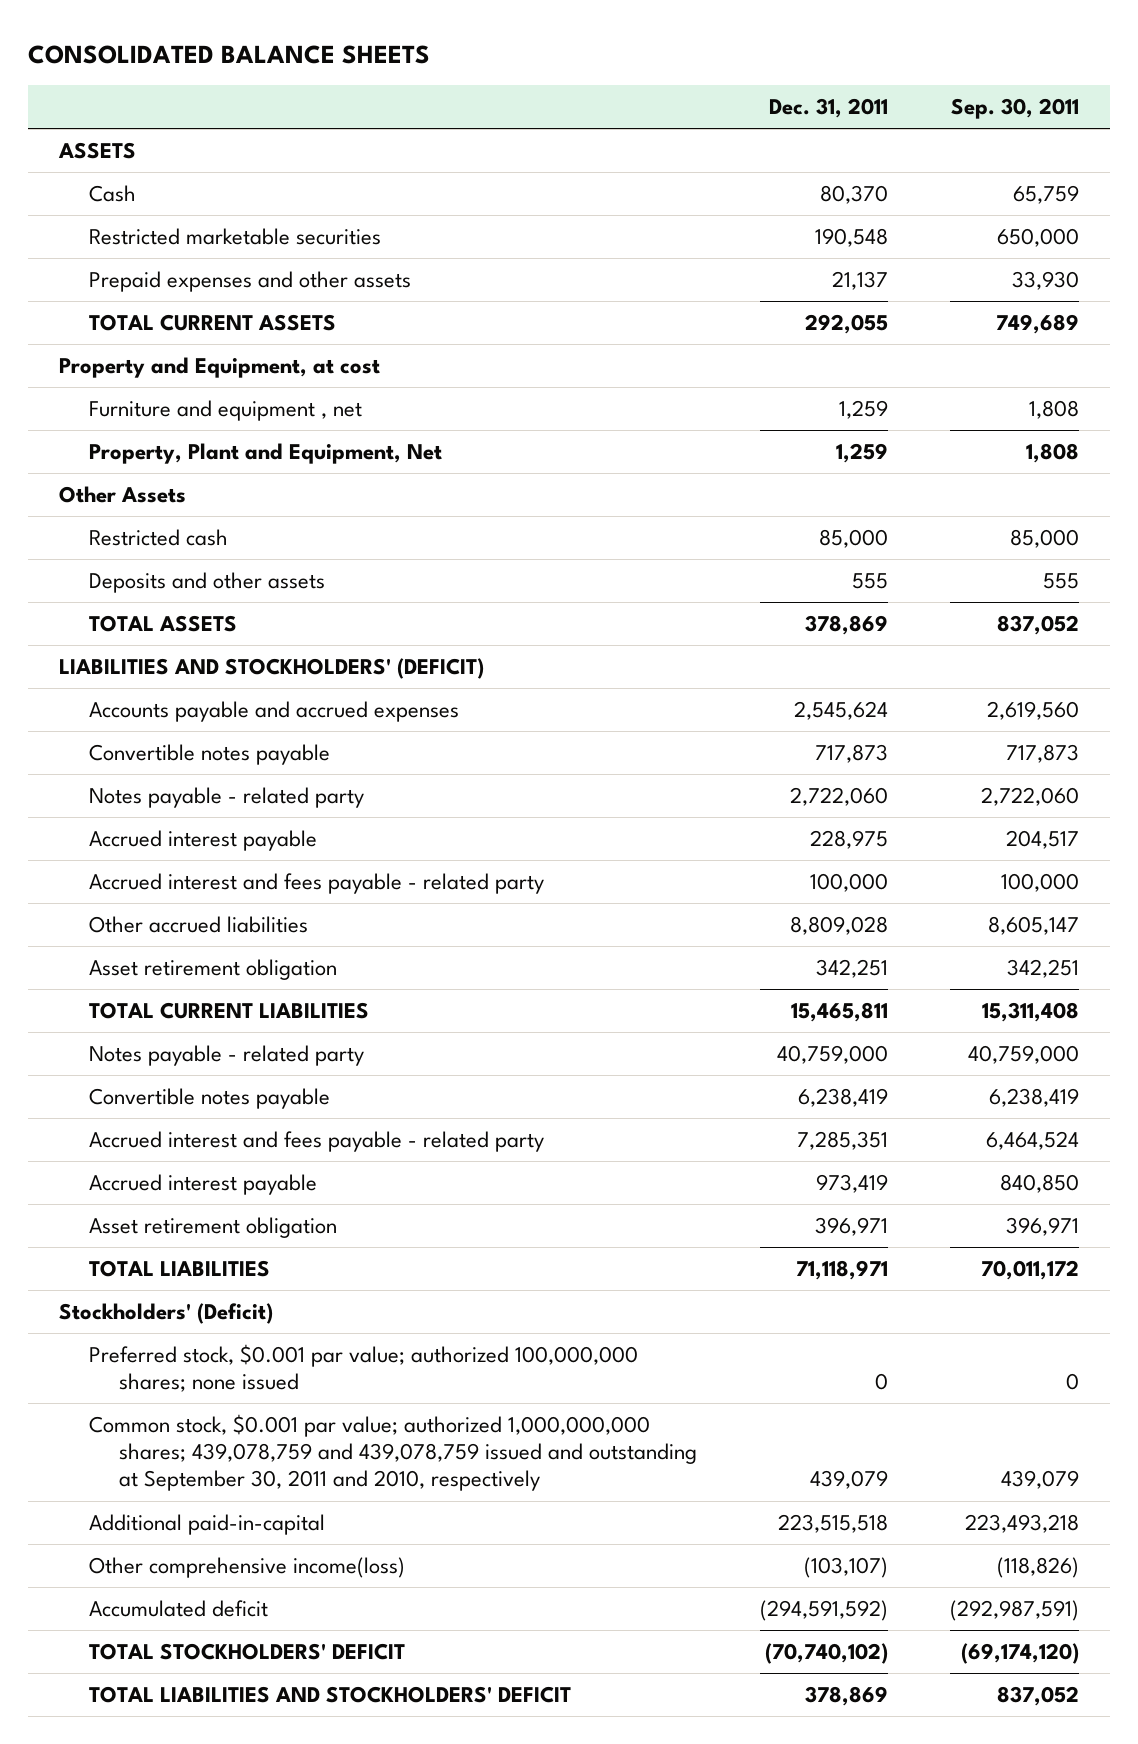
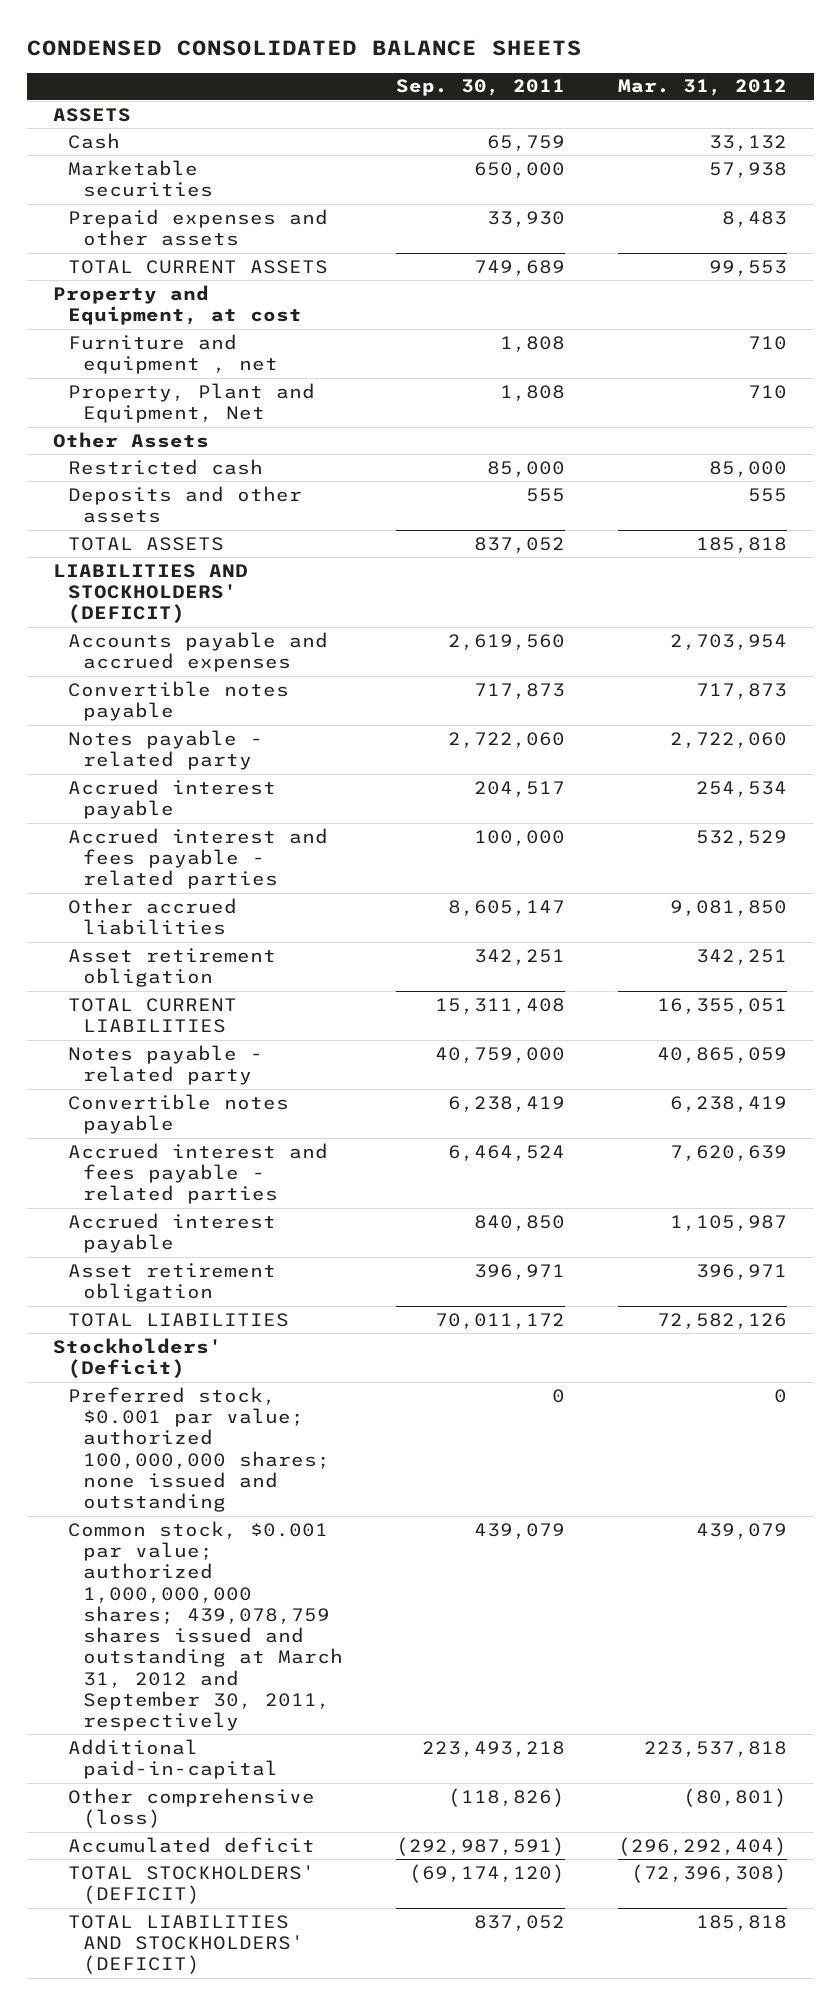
- CONSOLIDATED BALANCE SHEETS
+ CONDENSED CONSOLIDATED BALANCE SHEETS
- | Dec. 31, 2011 | Sep. 30, 2011
+ | Sep. 30, 2011 | Mar. 31, 2012
- Restricted marketable securities | 190,548 | 650,000
+ Marketable securities | 650,000 | 57,938
- Accrued interest and fees payable - related party | 100,000 | 100,000
+ Accrued interest and fees payable - related parties | 100,000 | 532,529
- Accrued interest and fees payable - related party | 7,285,351 | 6,464,524
+ Accrued interest and fees payable - related parties | 6,464,524 | 7,620,639
- Preferred stock, $0.001 par value; authorized 100,000,000 shares; none issued | 0 | 0
- Common stock, $0.001 par value; authorized 1,000,000,000 shares; 439,078,759 and 439,078,759 issued and outstanding at September 30, 2011 and 2010, respectively | 439,079 | 439,079
+ Preferred stock, $0.001 par value; authorized 100,000,000 shares; none issued and outstanding | 0 | 0
+ Common stock, $0.001 par value; authorized 1,000,000,000 shares; 439,078,759 shares issued and outstanding at March 31, 2012 and September 30, 2011, respectively | 439,079 | 439,079
- Other comprehensive income(loss) | (103,107) | (118,826)
+ Other comprehensive (loss) | (118,826) | (80,801)
- TOTAL STOCKHOLDERS' DEFICIT | (70,740,102) | (69,174,120)
- TOTAL LIABILITIES AND STOCKHOLDERS' DEFICIT | 378,869 | 837,052
+ TOTAL STOCKHOLDERS' (DEFICIT) | (69,174,120) | (72,396,308)
+ TOTAL LIABILITIES AND STOCKHOLDERS' (DEFICIT) | 837,052 | 185,818

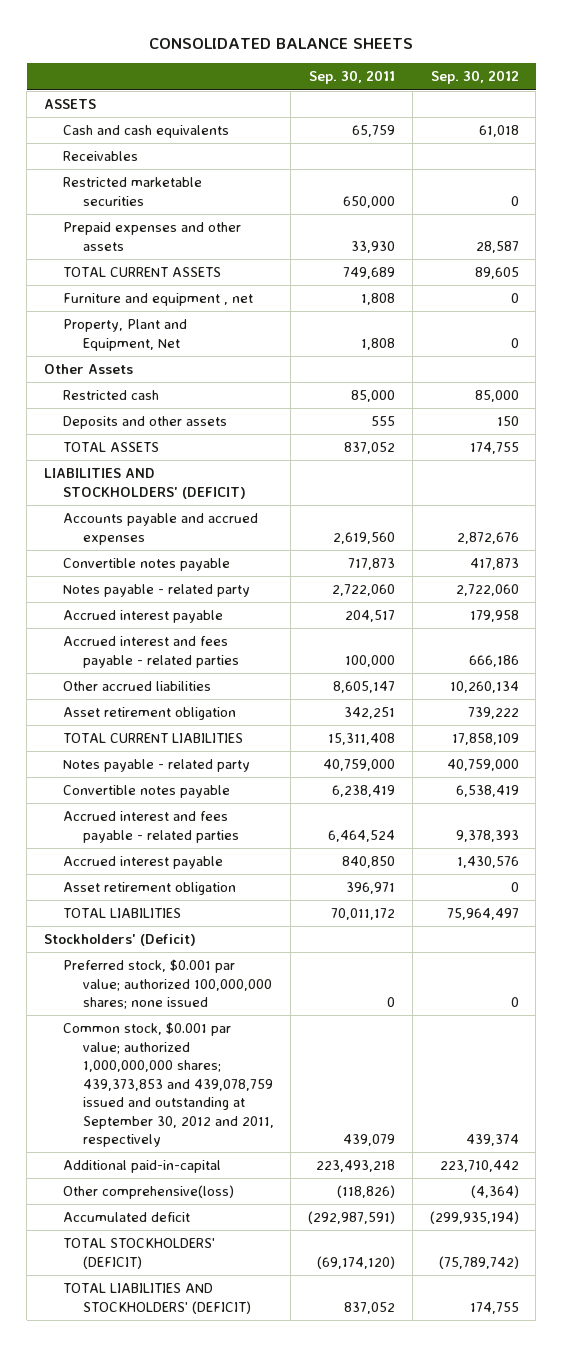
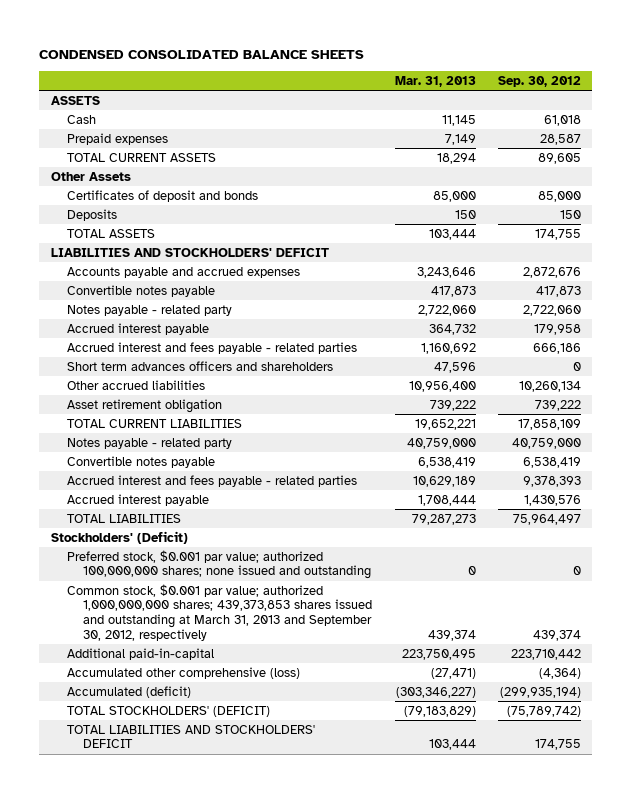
- CONSOLIDATED BALANCE SHEETS
+ CONDENSED CONSOLIDATED BALANCE SHEETS
- | Sep. 30, 2011 | Sep. 30, 2012
+ | Mar. 31, 2013 | Sep. 30, 2012
- Cash and cash equivalents | 65,759 | 61,018
- Receivables
- Restricted marketable securities | 650,000 | 0
- Prepaid expenses and other assets | 33,930 | 28,587
+ Cash | 11,145 | 61,018
+ Prepaid expenses | 7,149 | 28,587
- Furniture and equipment , net | 1,808 | 0
- Property, Plant and Equipment, Net | 1,808 | 0
- Restricted cash | 85,000 | 85,000
- Deposits and other assets | 555 | 150
+ Certificates of deposit and bonds | 85,000 | 85,000
+ Deposits | 150 | 150
- LIABILITIES AND STOCKHOLDERS' (DEFICIT)
+ LIABILITIES AND STOCKHOLDERS' DEFICIT
+ Short term advances officers and shareholders | 47,596 | 0
- Asset retirement obligation | 396,971 | 0
- Preferred stock, $0.001 par value; authorized 100,000,000 shares; none issued | 0 | 0
- Common stock, $0.001 par value; authorized 1,000,000,000 shares; 439,373,853 and 439,078,759 issued and outstanding at September 30, 2012 and 2011, respectively | 439,079 | 439,374
+ Preferred stock, $0.001 par value; authorized 100,000,000 shares; none issued and outstanding | 0 | 0
+ Common stock, $0.001 par value; authorized 1,000,000,000 shares; 439,373,853 shares issued and outstanding at March 31, 2013 and September 30, 2012, respectively | 439,374 | 439,374
- Other comprehensive(loss) | (118,826) | (4,364)
- Accumulated deficit | (292,987,591) | (299,935,194)
+ Accumulated other comprehensive (loss) | (27,471) | (4,364)
+ Accumulated (deficit) | (303,346,227) | (299,935,194)
- TOTAL LIABILITIES AND STOCKHOLDERS' (DEFICIT) | 837,052 | 174,755
+ TOTAL LIABILITIES AND STOCKHOLDERS' DEFICIT | 103,444 | 174,755

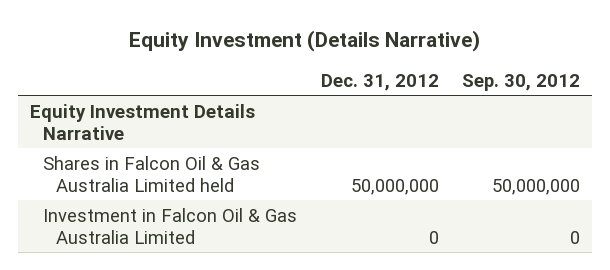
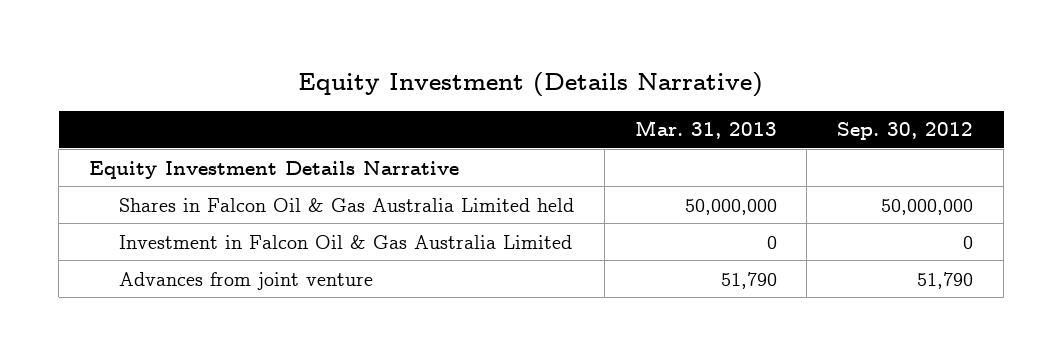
- | Dec. 31, 2012 | Sep. 30, 2012
+ | Mar. 31, 2013 | Sep. 30, 2012
+ Advances from joint venture | 51,790 | 51,790

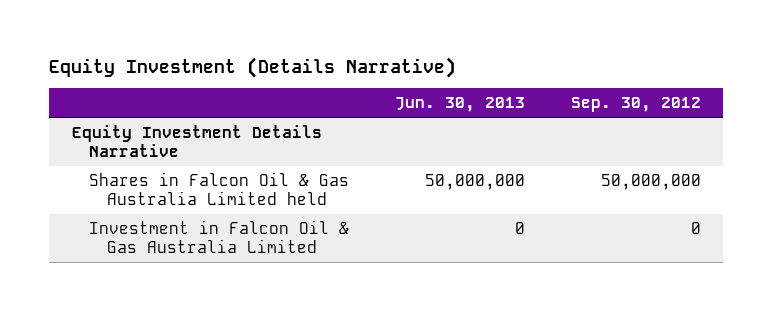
- | Mar. 31, 2013 | Sep. 30, 2012
+ | Jun. 30, 2013 | Sep. 30, 2012
- Advances from joint venture | 51,790 | 51,790

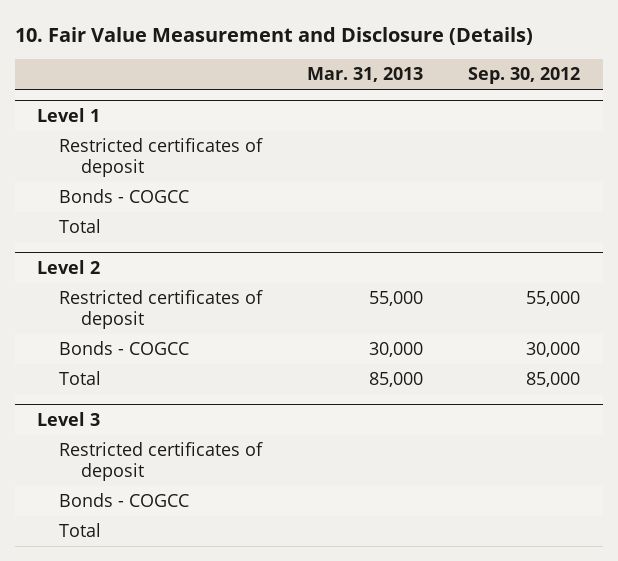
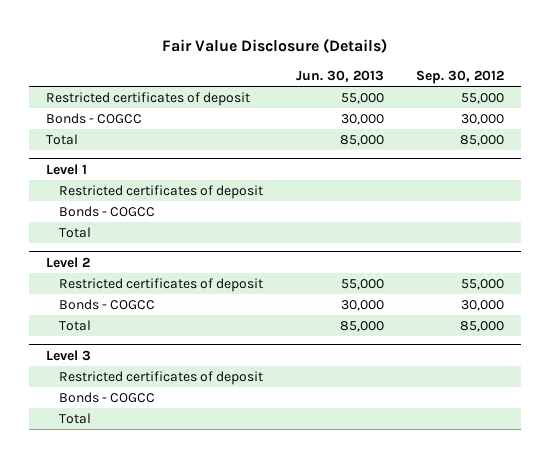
- 10. Fair Value Measurement and Disclosure (Details)
+ Fair Value Disclosure (Details)
- | Mar. 31, 2013 | Sep. 30, 2012
+ | Jun. 30, 2013 | Sep. 30, 2012
+ Restricted certificates of deposit | 55,000 | 55,000
+ Bonds - COGCC | 30,000 | 30,000
+ Total | 85,000 | 85,000

